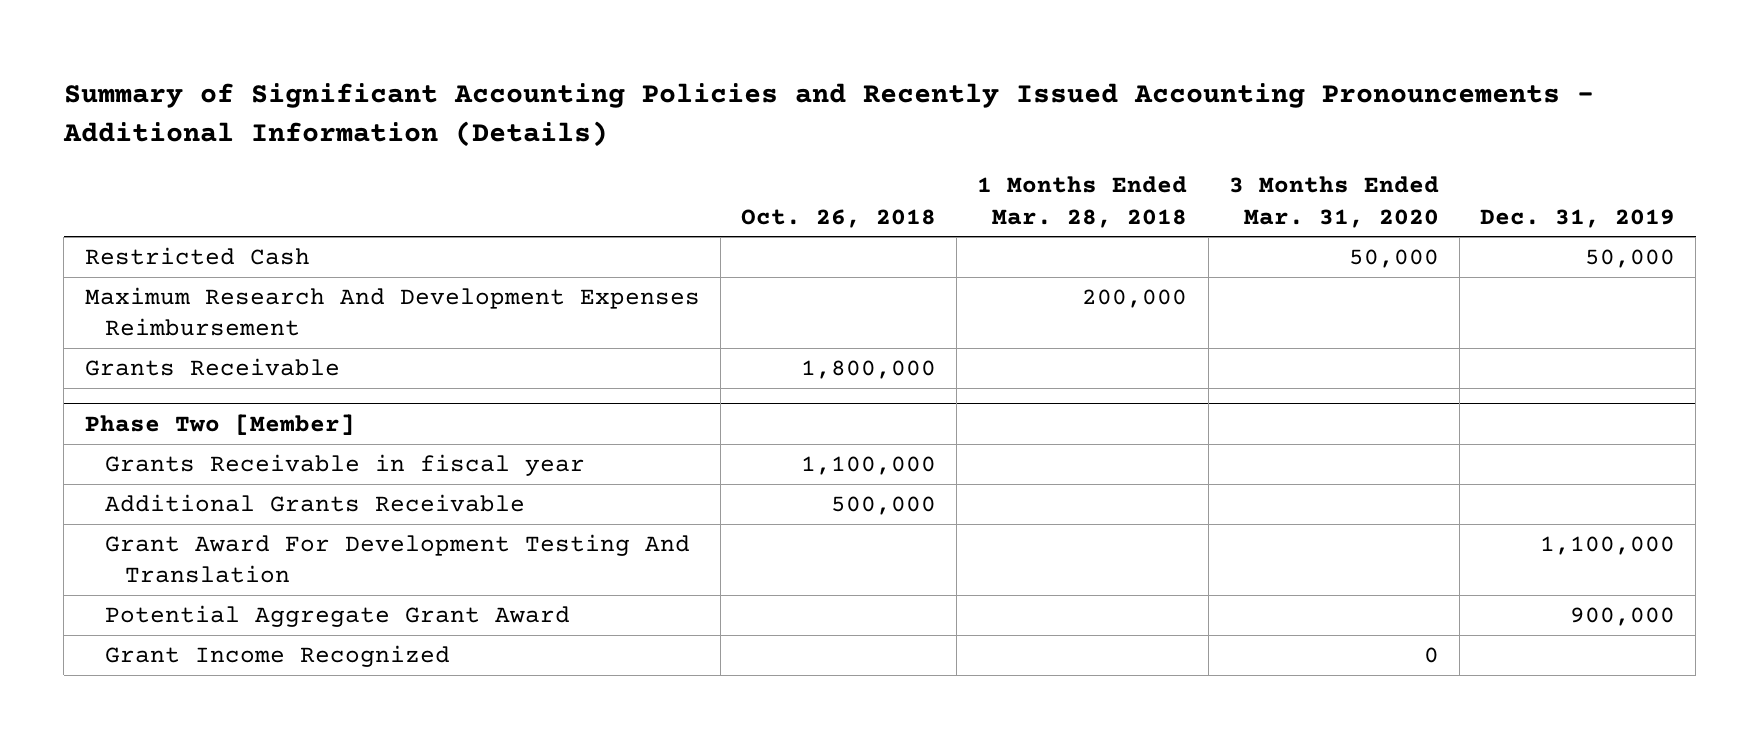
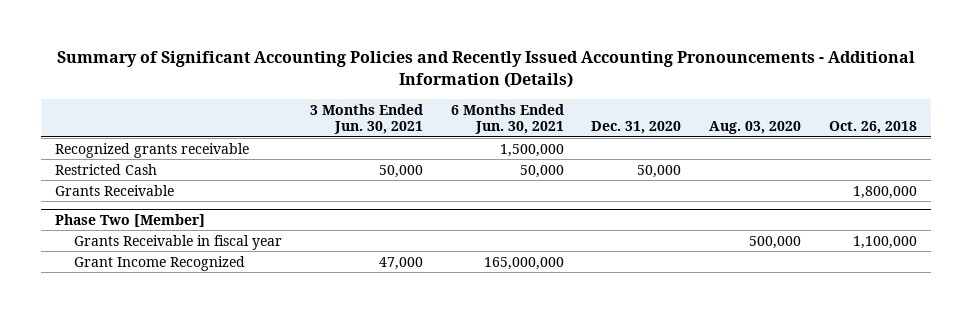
- | Oct. 26, 2018 | 1 Months Ended Mar. 28, 2018 | 3 Months Ended Mar. 31, 2020 | Dec. 31, 2019
+ | 3 Months Ended Jun. 30, 2021 | 6 Months Ended Jun. 30, 2021 | Dec. 31, 2020 | Aug. 03, 2020 | Oct. 26, 2018
+ Recognized grants receivable | | 1,500,000 | | |
- Maximum Research And Development Expenses Reimbursement | | 200,000 | |
@ Phase Two [Member]
- Additional Grants Receivable | 500,000 | | |
- Grant Award For Development Testing And Translation | | | | 1,100,000
- Potential Aggregate Grant Award | | | | 900,000

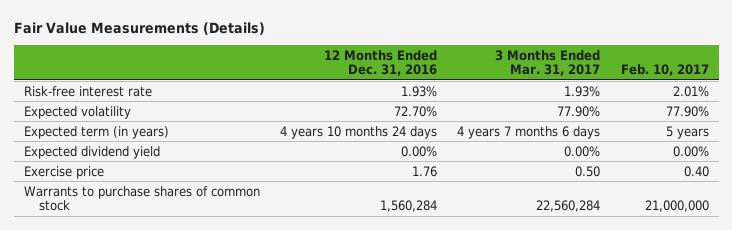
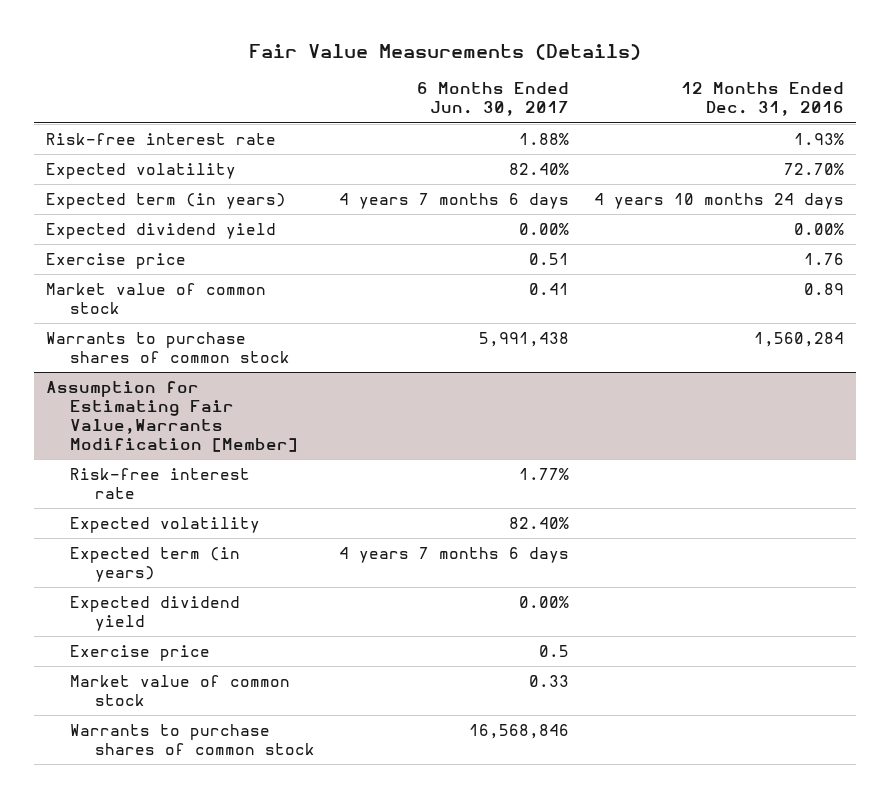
- | 12 Months Ended Dec. 31, 2016 | 3 Months Ended Mar. 31, 2017 | Feb. 10, 2017
+ | 6 Months Ended Jun. 30, 2017 | 12 Months Ended Dec. 31, 2016
+ Market value of common stock | 0.41 | 0.89
+ Assumption for Estimating Fair Value,Warrants Modification [Member]
+ Risk-free interest rate | 1.77% |
+ Expected volatility | 82.40% |
+ Expected term (in years) | 4 years 7 months 6 days |
+ Expected dividend yield | 0.00% |
+ Exercise price | 0.5 |
+ Market value of common stock | 0.33 |
+ Warrants to purchase shares of common stock | 16,568,846 |

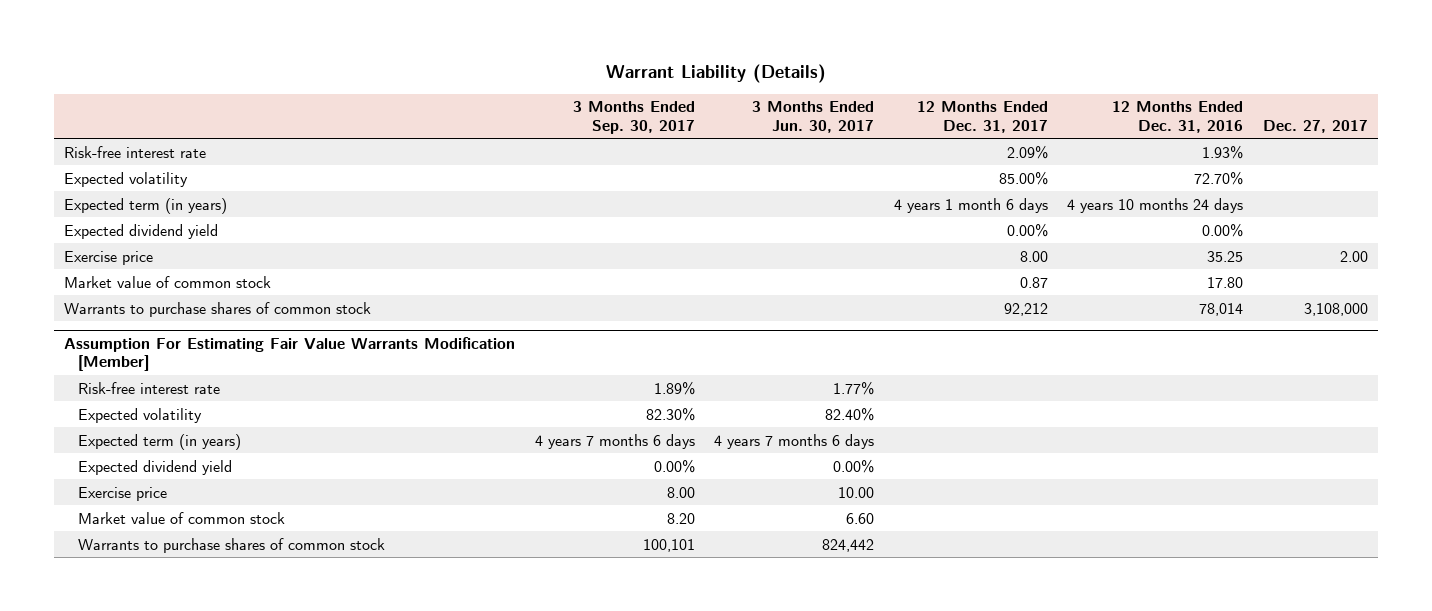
- Fair Value Measurements (Details)
+ Warrant Liability (Details)
- | 6 Months Ended Jun. 30, 2017 | 12 Months Ended Dec. 31, 2016
+ | 3 Months Ended Sep. 30, 2017 | 3 Months Ended Jun. 30, 2017 | 12 Months Ended Dec. 31, 2017 | 12 Months Ended Dec. 31, 2016 | Dec. 27, 2017
- Exercise price | 0.51 | 1.76
- Market value of common stock | 0.41 | 0.89
- Warrants to purchase shares of common stock | 5,991,438 | 1,560,284
- Assumption for Estimating Fair Value,Warrants Modification [Member]
+ Exercise price | | | 8.00 | 35.25 | 2.00
+ Market value of common stock | | | 0.87 | 17.80 |
+ Warrants to purchase shares of common stock | | | 92,212 | 78,014 | 3,108,000
+ Assumption For Estimating Fair Value Warrants Modification [Member]

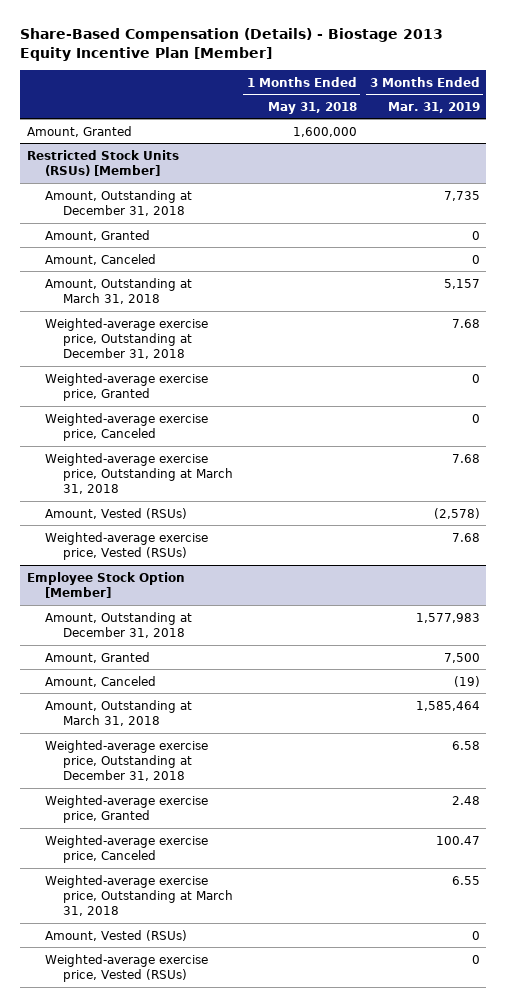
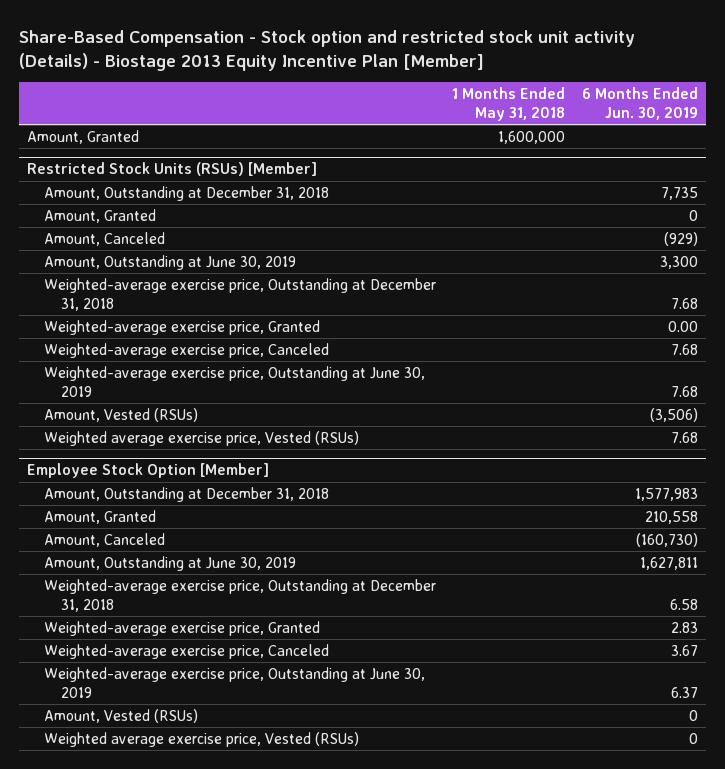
- Share-Based Compensation (Details) - Biostage 2013 Equity Incentive Plan [Member]
+ Share-Based Compensation - Stock option and restricted stock unit activity (Details) - Biostage 2013 Equity Incentive Plan [Member]
- | 1 Months Ended May 31, 2018 | 3 Months Ended Mar. 31, 2019
+ | 1 Months Ended May 31, 2018 | 6 Months Ended Jun. 30, 2019
@ Restricted Stock Units (RSUs) [Member]
- Amount, Outstanding at March 31, 2018 | | 5,157
+ Amount, Outstanding at June 30, 2019 | | 3,300
- Weighted-average exercise price, Outstanding at March 31, 2018 | | 7.68
+ Weighted-average exercise price, Outstanding at June 30, 2019 | | 7.68
- Weighted-average exercise price, Vested (RSUs) | | 7.68
+ Weighted average exercise price, Vested (RSUs) | | 7.68
@ Employee Stock Option [Member]
- Amount, Outstanding at March 31, 2018 | | 1,585,464
+ Amount, Outstanding at June 30, 2019 | | 1,627,811
- Weighted-average exercise price, Outstanding at March 31, 2018 | | 6.55
+ Weighted-average exercise price, Outstanding at June 30, 2019 | | 6.37
- Weighted-average exercise price, Vested (RSUs) | | 0
+ Weighted average exercise price, Vested (RSUs) | | 0

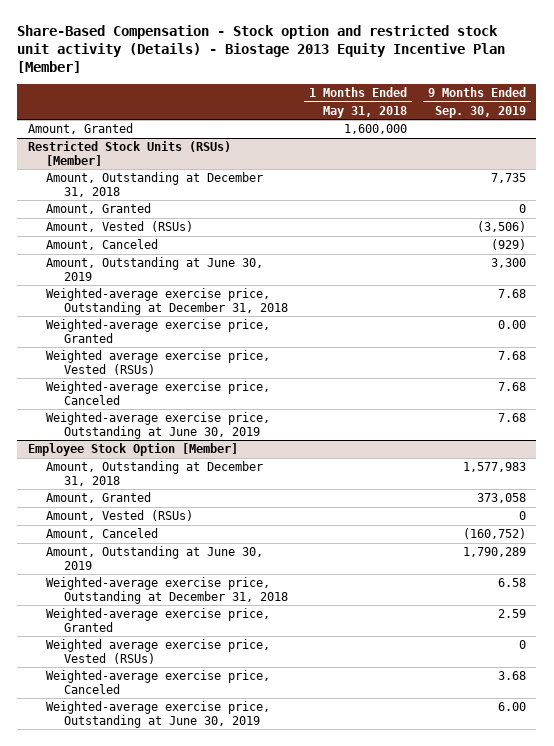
- | 1 Months Ended May 31, 2018 | 6 Months Ended Jun. 30, 2019
+ | 1 Months Ended May 31, 2018 | 9 Months Ended Sep. 30, 2019
@ Restricted Stock Units (RSUs) [Member]
moved up: Amount, Vested (RSUs) | | (3,506)
moved up: Weighted average exercise price, Vested (RSUs) | | 7.68
@ Employee Stock Option [Member]
moved up: Amount, Vested (RSUs) | | 0
moved up: Weighted average exercise price, Vested (RSUs) | | 0

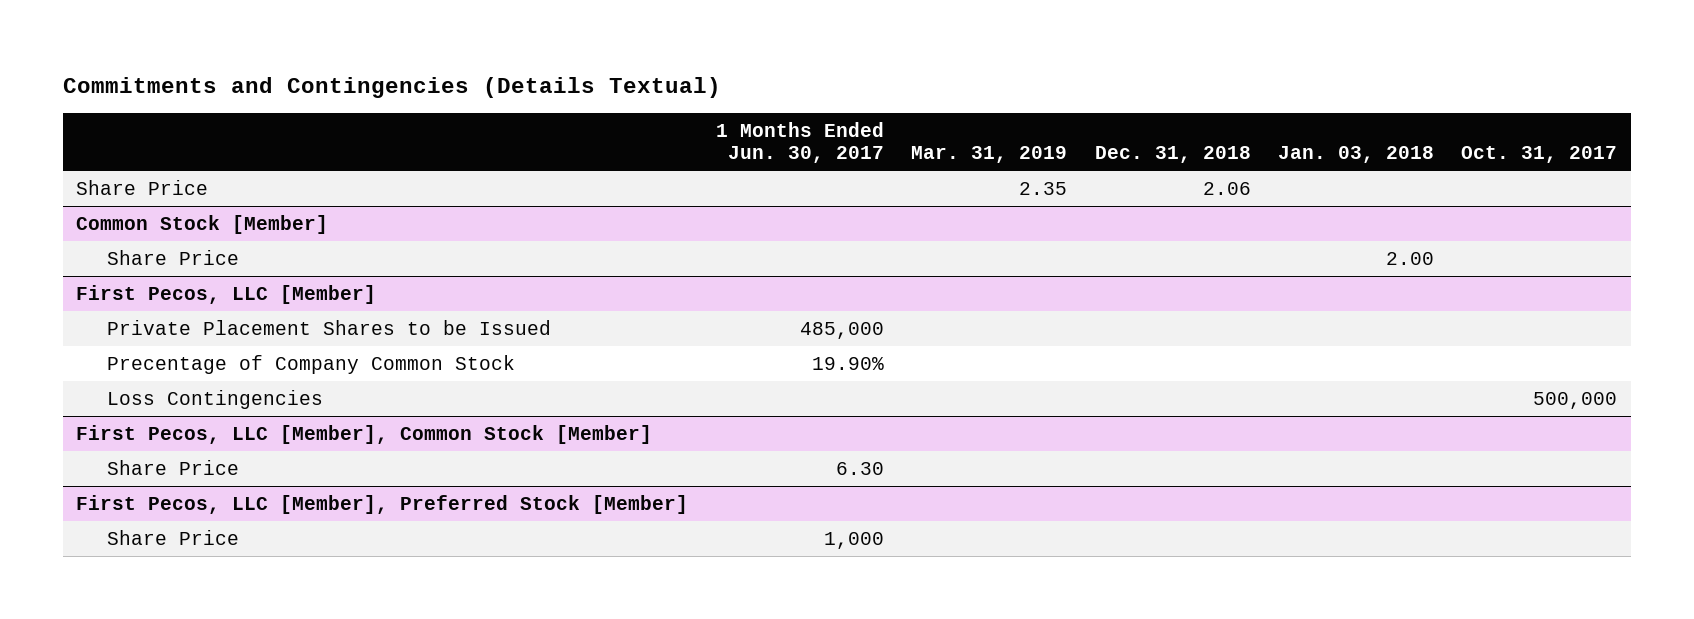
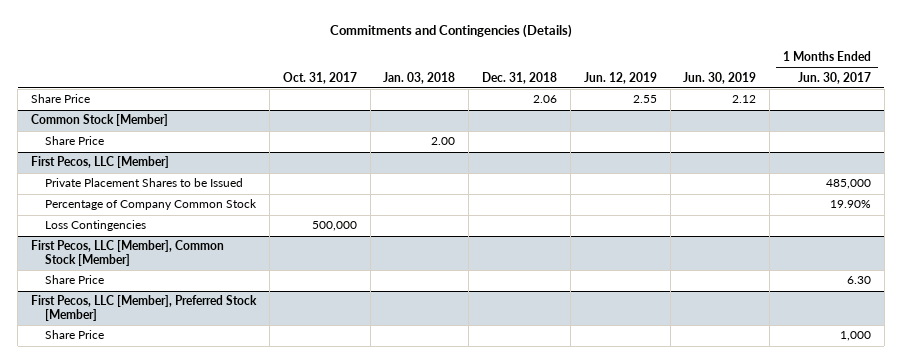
- Commitments and Contingencies (Details Textual)
+ Commitments and Contingencies (Details)
- | 1 Months Ended Jun. 30, 2017 | Mar. 31, 2019 | Dec. 31, 2018 | Jan. 03, 2018 | Oct. 31, 2017
+ | Oct. 31, 2017 | Jan. 03, 2018 | Dec. 31, 2018 | Jun. 12, 2019 | Jun. 30, 2019 | 1 Months Ended Jun. 30, 2017
@ First Pecos, LLC [Member]
- Precentage of Company Common Stock | 19.90% | | | |
+ Percentage of Company Common Stock | | | | | | 19.90%

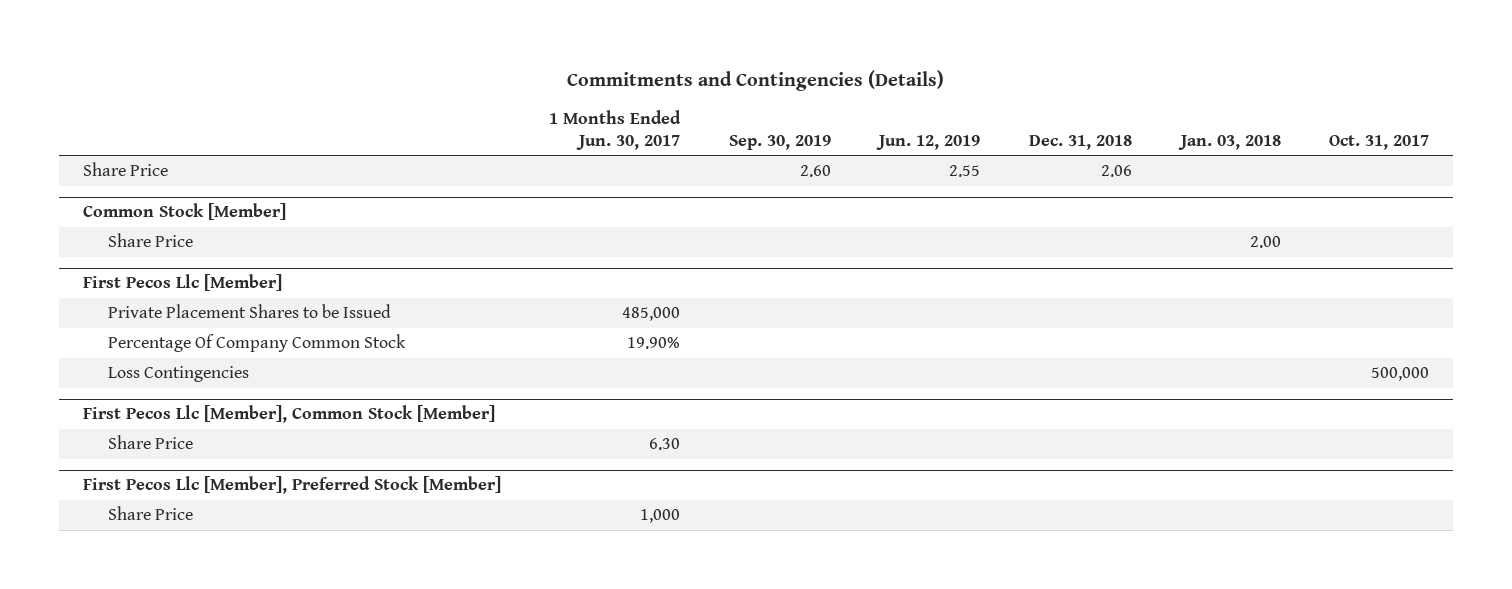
- | Oct. 31, 2017 | Jan. 03, 2018 | Dec. 31, 2018 | Jun. 12, 2019 | Jun. 30, 2019 | 1 Months Ended Jun. 30, 2017
+ | 1 Months Ended Jun. 30, 2017 | Sep. 30, 2019 | Jun. 12, 2019 | Dec. 31, 2018 | Jan. 03, 2018 | Oct. 31, 2017
- First Pecos, LLC [Member]
+ First Pecos Llc [Member]
- Percentage of Company Common Stock | | | | | | 19.90%
+ Percentage Of Company Common Stock | 19.90% | | | | |
- First Pecos, LLC [Member], Common Stock [Member]
+ First Pecos Llc [Member], Common Stock [Member]
- First Pecos, LLC [Member], Preferred Stock [Member]
+ First Pecos Llc [Member], Preferred Stock [Member]

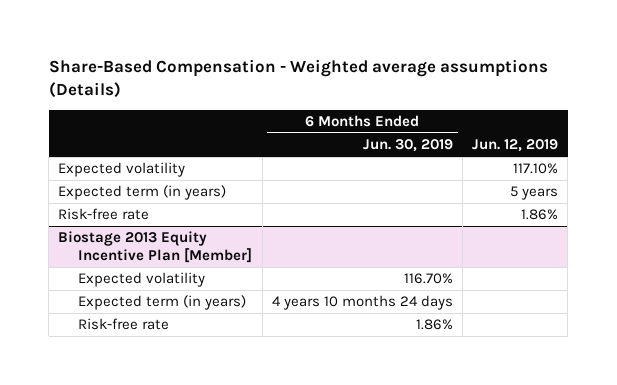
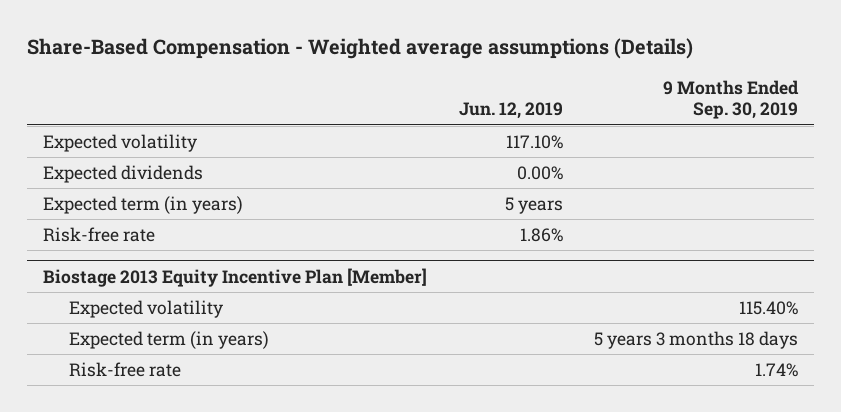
- | 6 Months Ended Jun. 30, 2019 | Jun. 12, 2019
+ | Jun. 12, 2019 | 9 Months Ended Sep. 30, 2019
+ Expected dividends | 0.00% |

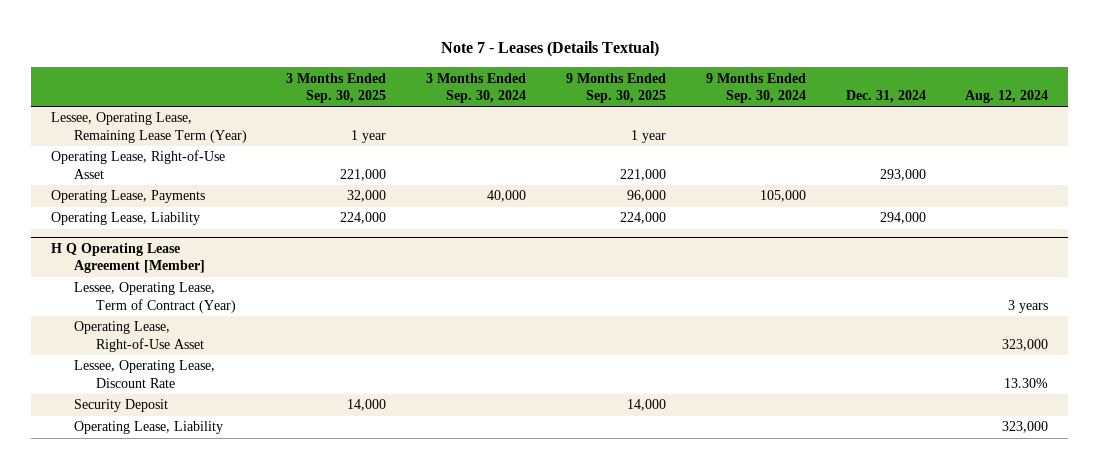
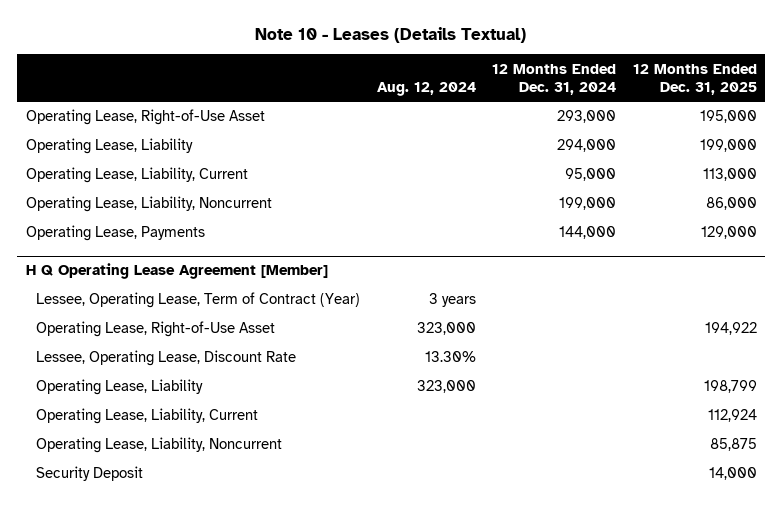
- Note 7 - Leases (Details Textual)
+ Note 10 - Leases (Details Textual)
- | 3 Months Ended Sep. 30, 2025 | 3 Months Ended Sep. 30, 2024 | 9 Months Ended Sep. 30, 2025 | 9 Months Ended Sep. 30, 2024 | Dec. 31, 2024 | Aug. 12, 2024
+ | Aug. 12, 2024 | 12 Months Ended Dec. 31, 2024 | 12 Months Ended Dec. 31, 2025
- Lessee, Operating Lease, Remaining Lease Term (Year) | 1 year | | 1 year | | |
+ Operating Lease, Liability, Current | | 95,000 | 113,000
+ Operating Lease, Liability, Noncurrent | | 199,000 | 86,000
moved down: Operating Lease, Payments | | 144,000 | 129,000
@ H Q Operating Lease Agreement [Member]
+ Operating Lease, Liability, Current | | | 112,924
+ Operating Lease, Liability, Noncurrent | | | 85,875
moved down: Security Deposit | | | 14,000

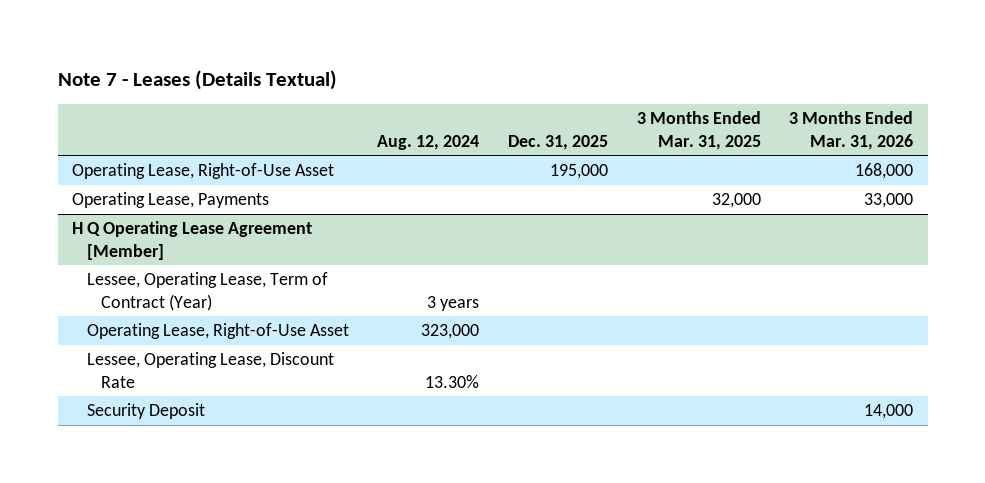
- Note 10 - Leases (Details Textual)
+ Note 7 - Leases (Details Textual)
- | Aug. 12, 2024 | 12 Months Ended Dec. 31, 2024 | 12 Months Ended Dec. 31, 2025
+ | Aug. 12, 2024 | Dec. 31, 2025 | 3 Months Ended Mar. 31, 2025 | 3 Months Ended Mar. 31, 2026
- Operating Lease, Liability | | 294,000 | 199,000
- Operating Lease, Liability, Current | | 95,000 | 113,000
- Operating Lease, Liability, Noncurrent | | 199,000 | 86,000
@ H Q Operating Lease Agreement [Member]
- Operating Lease, Liability | 323,000 | | 198,799
- Operating Lease, Liability, Current | | | 112,924
- Operating Lease, Liability, Noncurrent | | | 85,875

